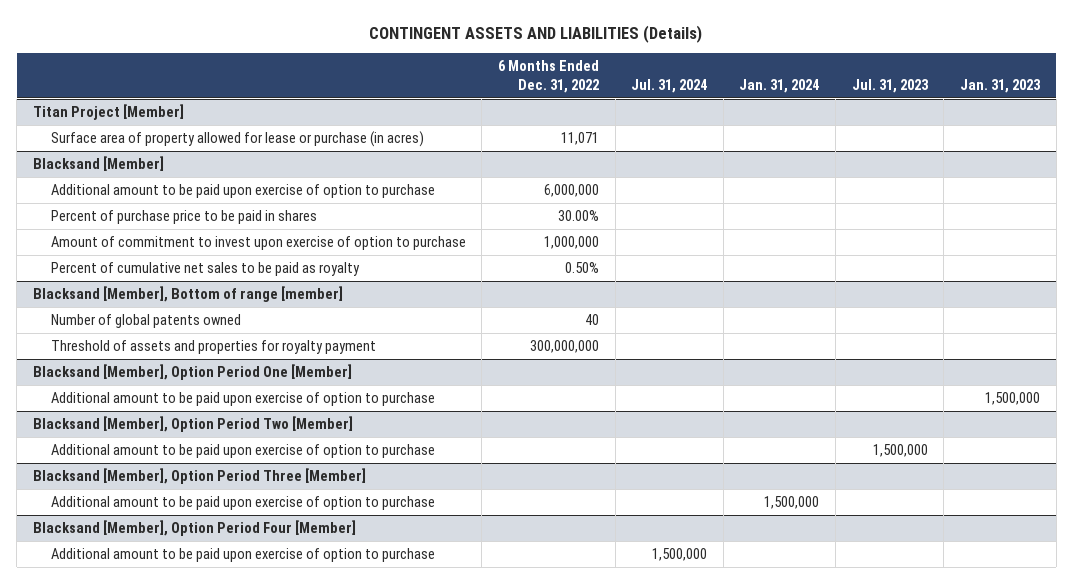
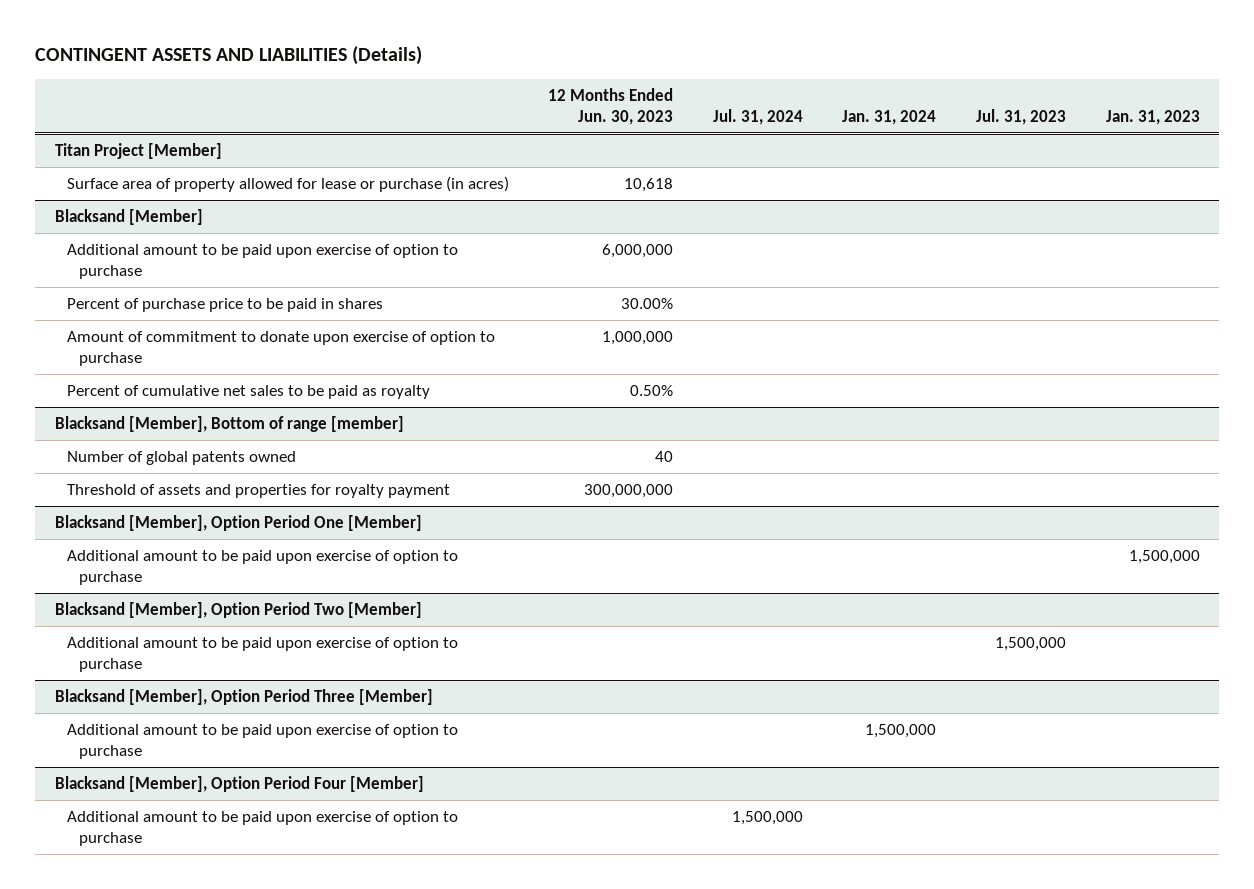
- | 6 Months Ended Dec. 31, 2022 | Jul. 31, 2024 | Jan. 31, 2024 | Jul. 31, 2023 | Jan. 31, 2023
+ | 12 Months Ended Jun. 30, 2023 | Jul. 31, 2024 | Jan. 31, 2024 | Jul. 31, 2023 | Jan. 31, 2023
@ Blacksand [Member]
- Amount of commitment to invest upon exercise of option to purchase | 1,000,000 | | | |
+ Amount of commitment to donate upon exercise of option to purchase | 1,000,000 | | | |

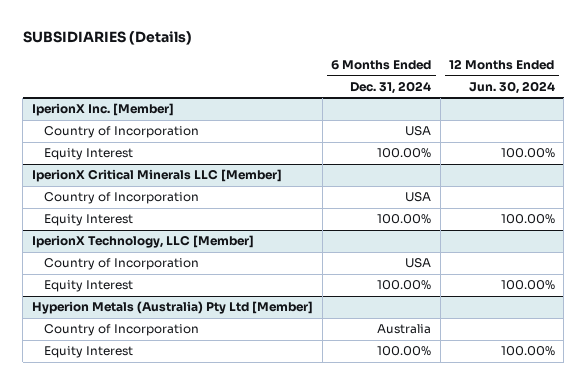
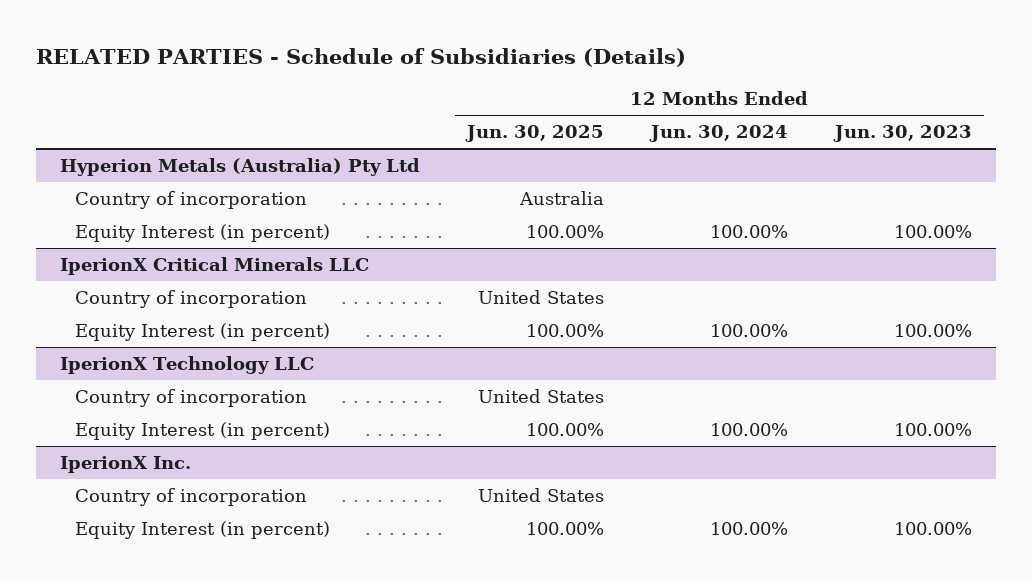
- SUBSIDIARIES (Details)
+ RELATED PARTIES - Schedule of Subsidiaries (Details)
- | 6 Months Ended Dec. 31, 2024 | 12 Months Ended Jun. 30, 2024
+ | 12 Months Ended Jun. 30, 2025 | 12 Months Ended Jun. 30, 2024 | 12 Months Ended Jun. 30, 2023
- IperionX Inc. [Member]
- Country of Incorporation | USA |
- Equity Interest | 100.00% | 100.00%
- IperionX Critical Minerals LLC [Member]
- Country of Incorporation | USA |
- Equity Interest | 100.00% | 100.00%
- IperionX Technology, LLC [Member]
- Country of Incorporation | USA |
- Equity Interest | 100.00% | 100.00%
- Hyperion Metals (Australia) Pty Ltd [Member]
- Country of Incorporation | Australia |
- Equity Interest | 100.00% | 100.00%
+ Hyperion Metals (Australia) Pty Ltd
+ Country of incorporation | Australia | |
+ Equity Interest (in percent) | 100.00% | 100.00% | 100.00%
+ IperionX Critical Minerals LLC
+ Country of incorporation | United States | |
+ Equity Interest (in percent) | 100.00% | 100.00% | 100.00%
+ IperionX Technology LLC
+ Country of incorporation | United States | |
+ Equity Interest (in percent) | 100.00% | 100.00% | 100.00%
+ IperionX Inc.
+ Country of incorporation | United States | |
+ Equity Interest (in percent) | 100.00% | 100.00% | 100.00%

